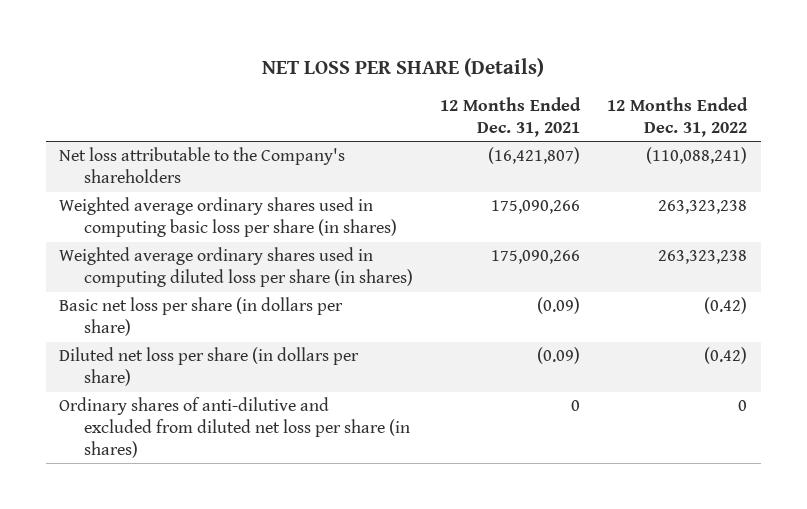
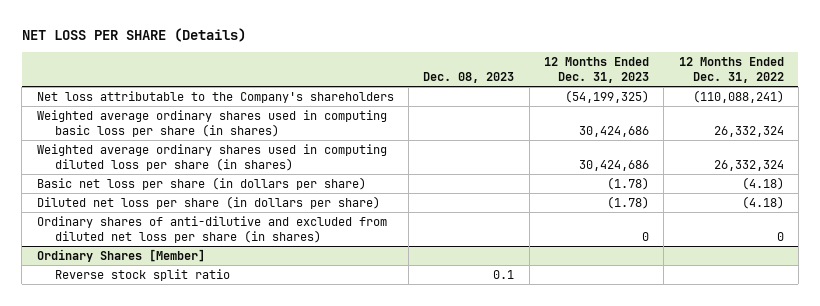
- | 12 Months Ended Dec. 31, 2021 | 12 Months Ended Dec. 31, 2022
+ | Dec. 08, 2023 | 12 Months Ended Dec. 31, 2023 | 12 Months Ended Dec. 31, 2022
- Weighted average ordinary shares used in computing basic loss per share (in shares) | 175,090,266 | 263,323,238
- Weighted average ordinary shares used in computing diluted loss per share (in shares) | 175,090,266 | 263,323,238
- Basic net loss per share (in dollars per share) | (0.09) | (0.42)
- Diluted net loss per share (in dollars per share) | (0.09) | (0.42)
+ Weighted average ordinary shares used in computing basic loss per share (in shares) | | 30,424,686 | 26,332,324
+ Weighted average ordinary shares used in computing diluted loss per share (in shares) | | 30,424,686 | 26,332,324
+ Basic net loss per share (in dollars per share) | | (1.78) | (4.18)
+ Diluted net loss per share (in dollars per share) | | (1.78) | (4.18)
+ Ordinary Shares [Member]
+ Reverse stock split ratio | 0.1 | |

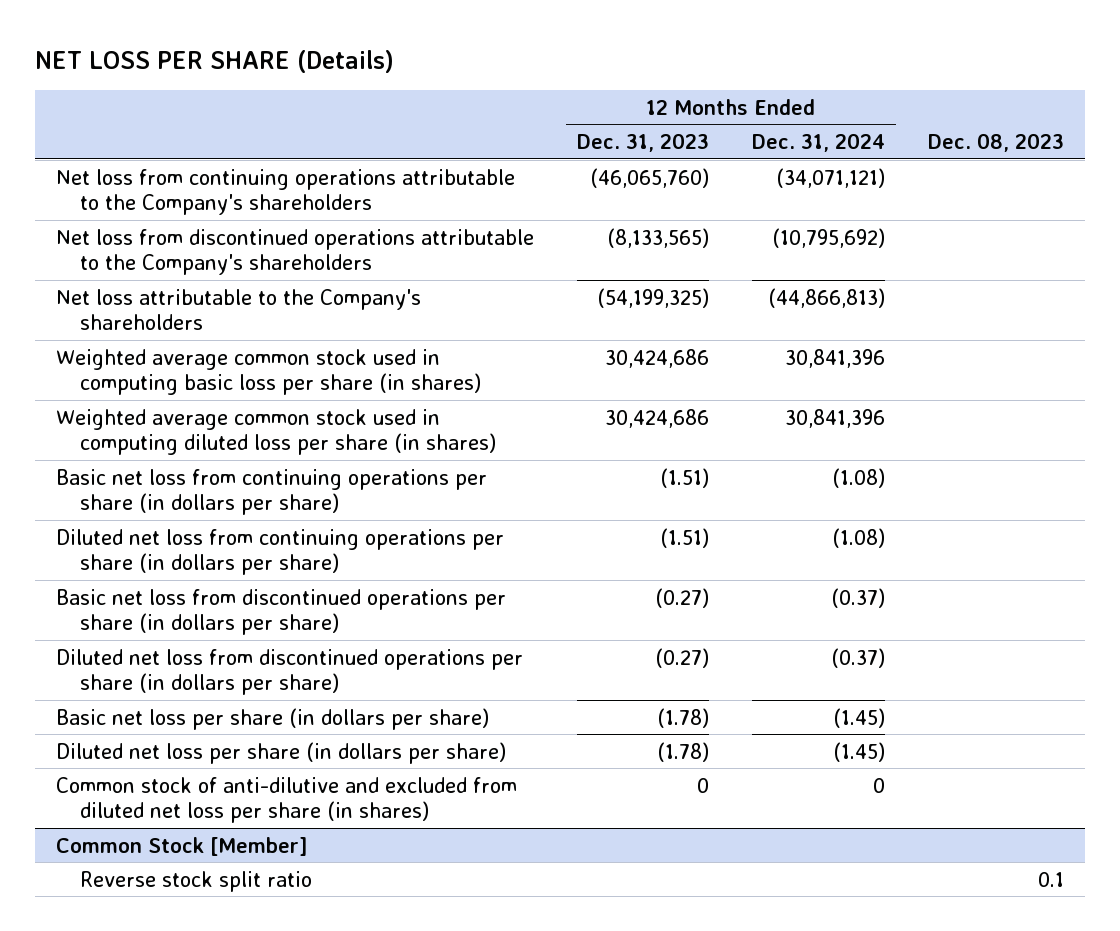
- | Dec. 08, 2023 | 12 Months Ended Dec. 31, 2023 | 12 Months Ended Dec. 31, 2022
+ | 12 Months Ended Dec. 31, 2023 | 12 Months Ended Dec. 31, 2024 | Dec. 08, 2023
+ Net loss from continuing operations attributable to the Company's shareholders | (46,065,760) | (34,071,121) |
+ Net loss from discontinued operations attributable to the Company's shareholders | (8,133,565) | (10,795,692) |
- Weighted average ordinary shares used in computing basic loss per share (in shares) | | 30,424,686 | 26,332,324
- Weighted average ordinary shares used in computing diluted loss per share (in shares) | | 30,424,686 | 26,332,324
+ Weighted average common stock used in computing basic loss per share (in shares) | 30,424,686 | 30,841,396 |
+ Weighted average common stock used in computing diluted loss per share (in shares) | 30,424,686 | 30,841,396 |
+ Basic net loss from continuing operations per share (in dollars per share) | (1.51) | (1.08) |
+ Diluted net loss from continuing operations per share (in dollars per share) | (1.51) | (1.08) |
+ Basic net loss from discontinued operations per share (in dollars per share) | (0.27) | (0.37) |
+ Diluted net loss from discontinued operations per share (in dollars per share) | (0.27) | (0.37) |
- Ordinary shares of anti-dilutive and excluded from diluted net loss per share (in shares) | | 0 | 0
- Ordinary Shares [Member]
+ Common stock of anti-dilutive and excluded from diluted net loss per share (in shares) | 0 | 0 |
+ Common Stock [Member]

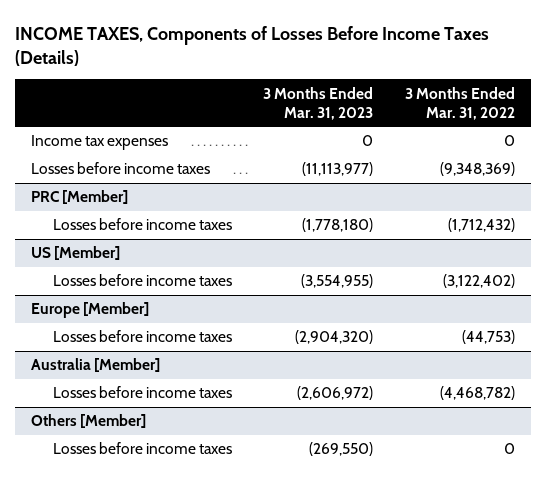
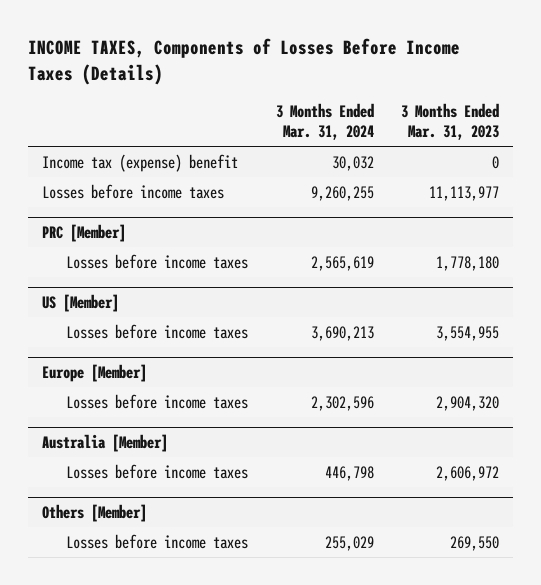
- | 3 Months Ended Mar. 31, 2023 | 3 Months Ended Mar. 31, 2022
+ | 3 Months Ended Mar. 31, 2024 | 3 Months Ended Mar. 31, 2023
- Income tax expenses | 0 | 0
- Losses before income taxes | (11,113,977) | (9,348,369)
+ Income tax (expense) benefit | 30,032 | 0
+ Losses before income taxes | 9,260,255 | 11,113,977
@ PRC [Member]
- Losses before income taxes | (1,778,180) | (1,712,432)
+ Losses before income taxes | 2,565,619 | 1,778,180
@ US [Member]
- Losses before income taxes | (3,554,955) | (3,122,402)
+ Losses before income taxes | 3,690,213 | 3,554,955
@ Europe [Member]
- Losses before income taxes | (2,904,320) | (44,753)
+ Losses before income taxes | 2,302,596 | 2,904,320
@ Australia [Member]
- Losses before income taxes | (2,606,972) | (4,468,782)
+ Losses before income taxes | 446,798 | 2,606,972
@ Others [Member]
- Losses before income taxes | (269,550) | 0
+ Losses before income taxes | 255,029 | 269,550

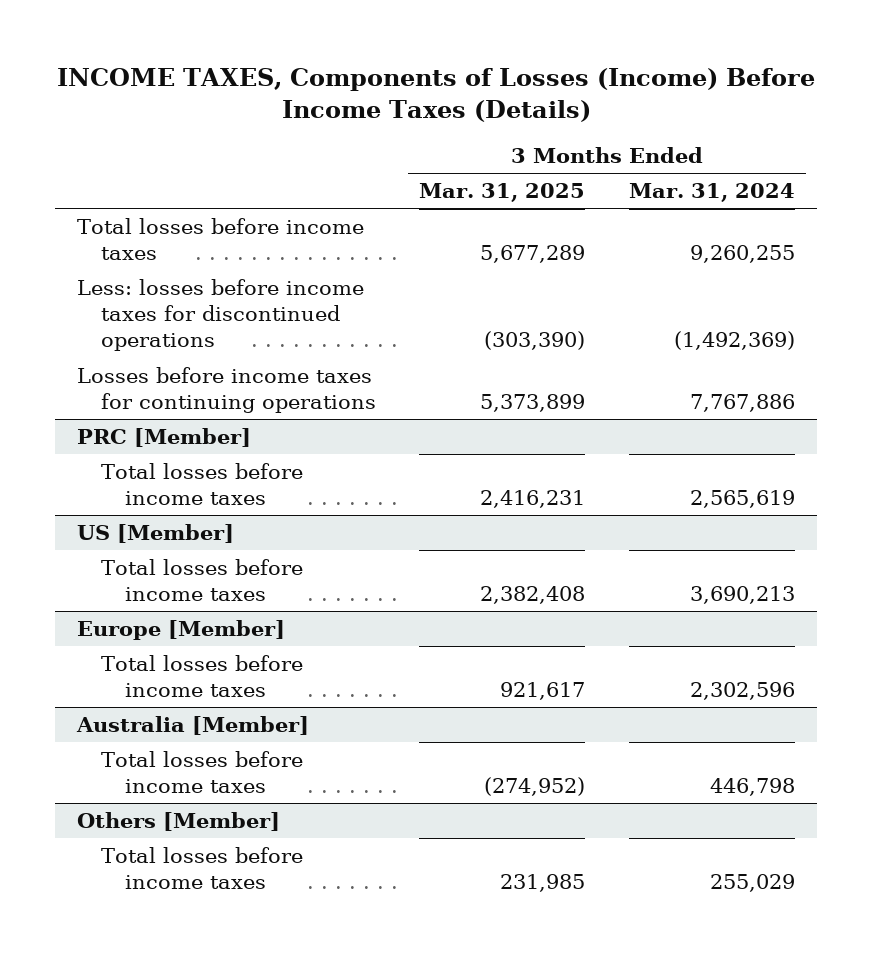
- INCOME TAXES, Components of Losses Before Income Taxes (Details)
+ INCOME TAXES, Components of Losses (Income) Before Income Taxes (Details)
- | 3 Months Ended Mar. 31, 2024 | 3 Months Ended Mar. 31, 2023
+ | 3 Months Ended Mar. 31, 2025 | 3 Months Ended Mar. 31, 2024
- Income tax (expense) benefit | 30,032 | 0
- Losses before income taxes | 9,260,255 | 11,113,977
+ Total losses before income taxes | 5,677,289 | 9,260,255
+ Less: losses before income taxes for discontinued operations | (303,390) | (1,492,369)
+ Losses before income taxes for continuing operations | 5,373,899 | 7,767,886
@ PRC [Member]
- Losses before income taxes | 2,565,619 | 1,778,180
+ Total losses before income taxes | 2,416,231 | 2,565,619
@ US [Member]
- Losses before income taxes | 3,690,213 | 3,554,955
+ Total losses before income taxes | 2,382,408 | 3,690,213
@ Europe [Member]
- Losses before income taxes | 2,302,596 | 2,904,320
+ Total losses before income taxes | 921,617 | 2,302,596
@ Australia [Member]
- Losses before income taxes | 446,798 | 2,606,972
+ Total losses before income taxes | (274,952) | 446,798
@ Others [Member]
- Losses before income taxes | 255,029 | 269,550
+ Total losses before income taxes | 231,985 | 255,029

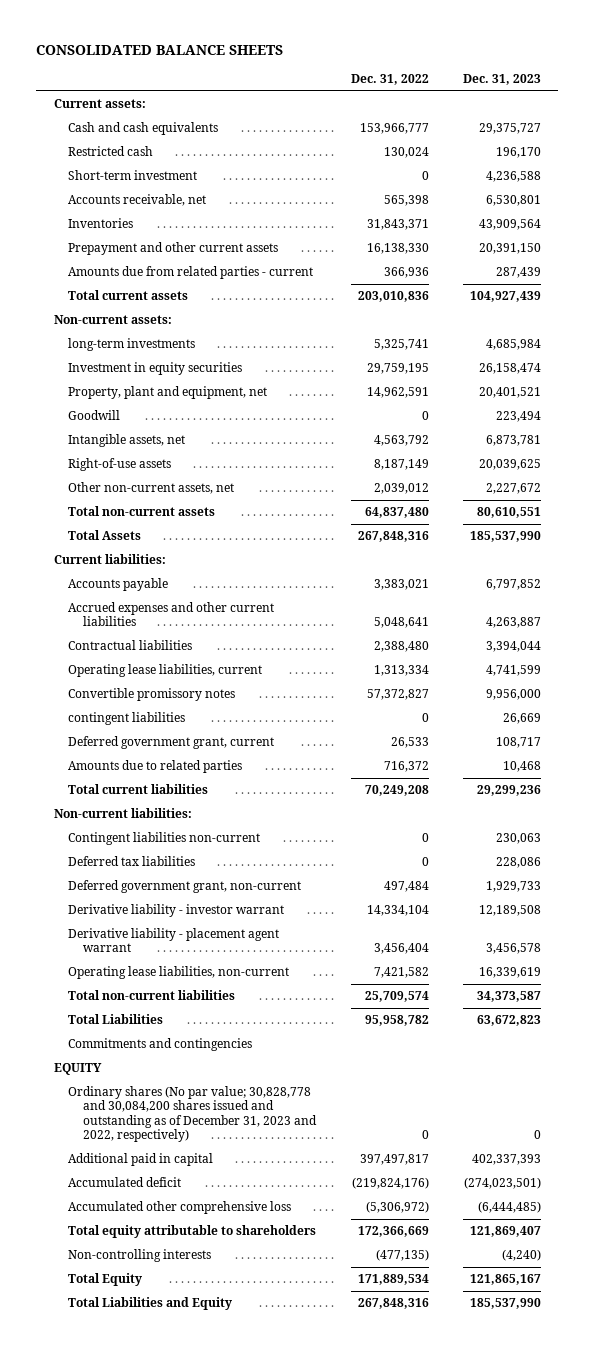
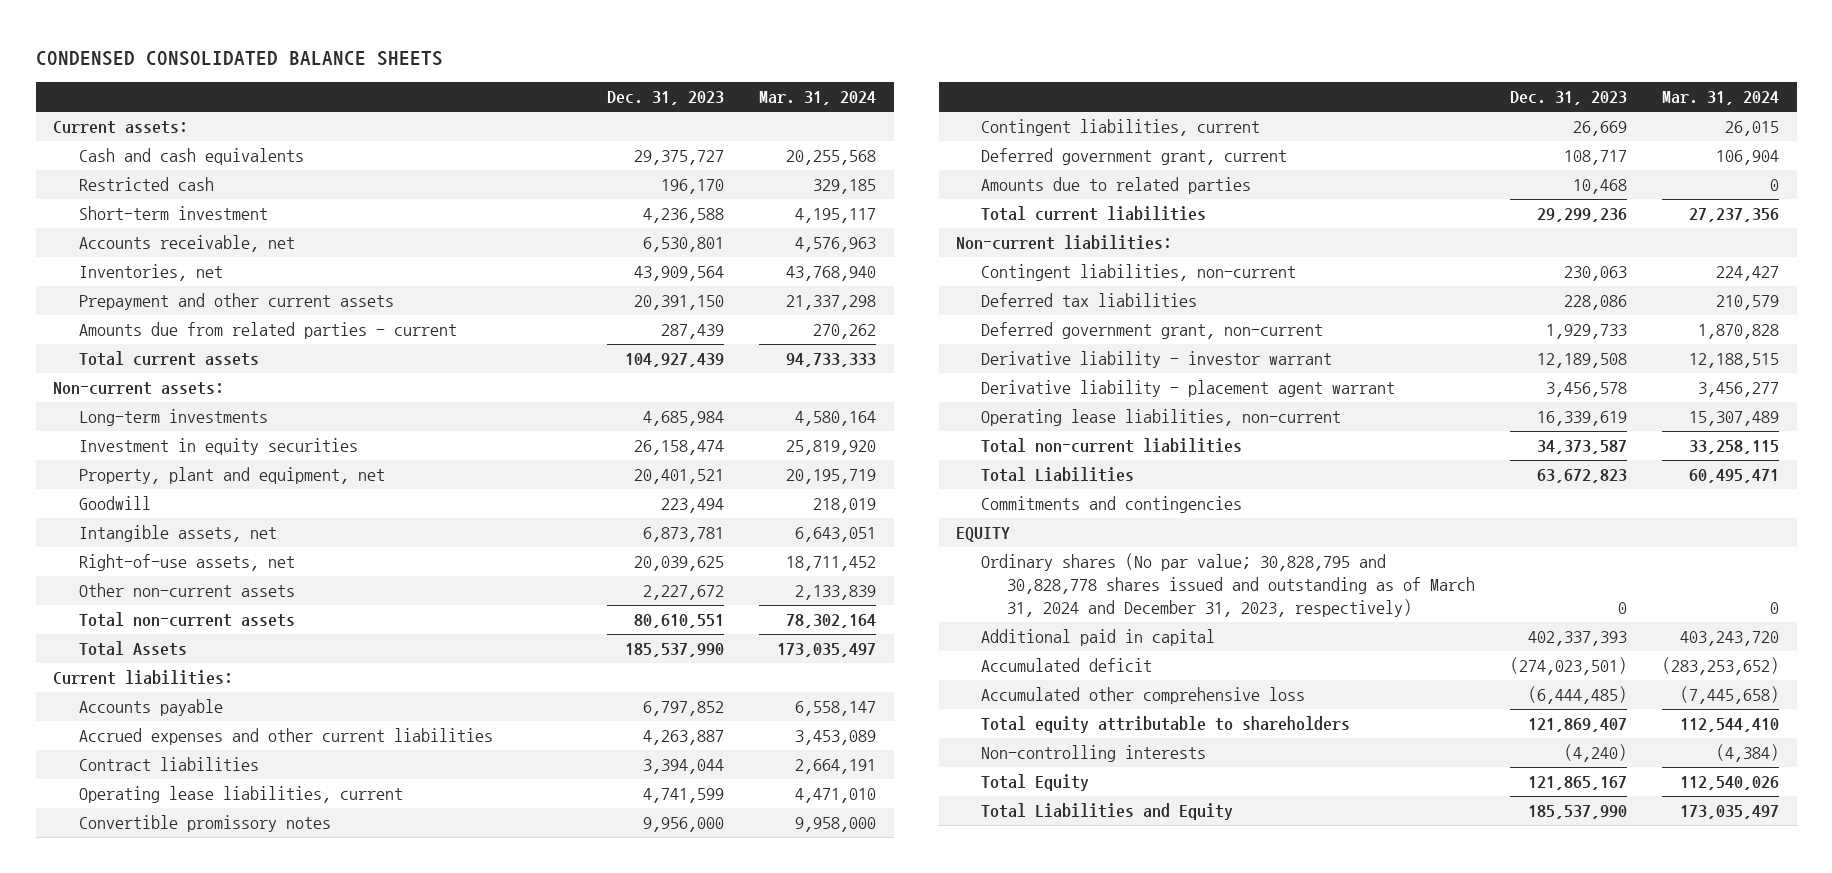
- CONSOLIDATED BALANCE SHEETS
+ CONDENSED CONSOLIDATED BALANCE SHEETS
- | Dec. 31, 2022 | Dec. 31, 2023
+ | Dec. 31, 2023 | Mar. 31, 2024
- Inventories | 31,843,371 | 43,909,564
+ Inventories, net | 43,909,564 | 43,768,940
- long-term investments | 5,325,741 | 4,685,984
+ Long-term investments | 4,685,984 | 4,580,164
- Right-of-use assets | 8,187,149 | 20,039,625
- Other non-current assets, net | 2,039,012 | 2,227,672
+ Right-of-use assets, net | 20,039,625 | 18,711,452
+ Other non-current assets | 2,227,672 | 2,133,839
- Contractual liabilities | 2,388,480 | 3,394,044
+ Contract liabilities | 3,394,044 | 2,664,191
- contingent liabilities | 0 | 26,669
+ Contingent liabilities, current | 26,669 | 26,015
- Contingent liabilities non-current | 0 | 230,063
+ Contingent liabilities, non-current | 230,063 | 224,427
- Ordinary shares (No par value; 30,828,778 and 30,084,200 shares issued and outstanding as of December 31, 2023 and 2022, respectively) | 0 | 0
+ Ordinary shares (No par value; 30,828,795 and 30,828,778 shares issued and outstanding as of March 31, 2024 and December 31, 2023, respectively) | 0 | 0

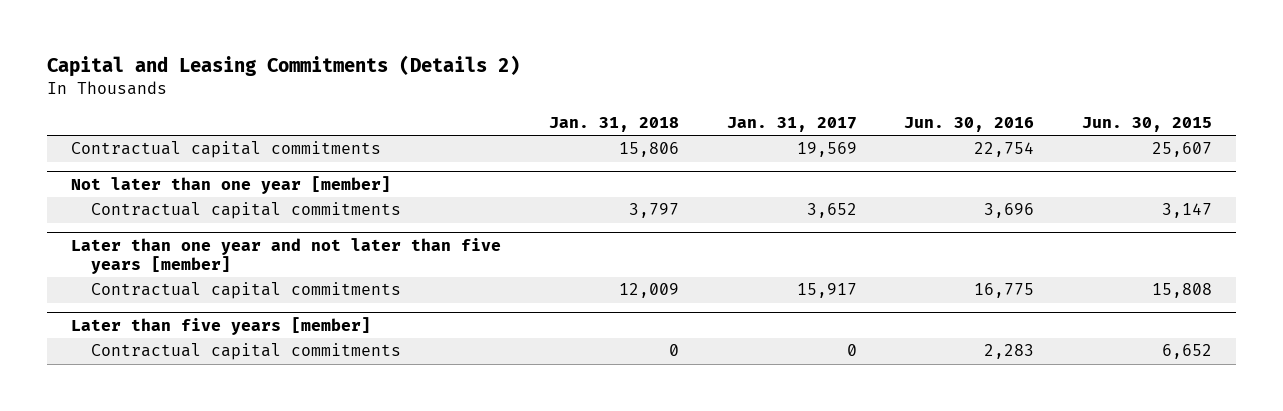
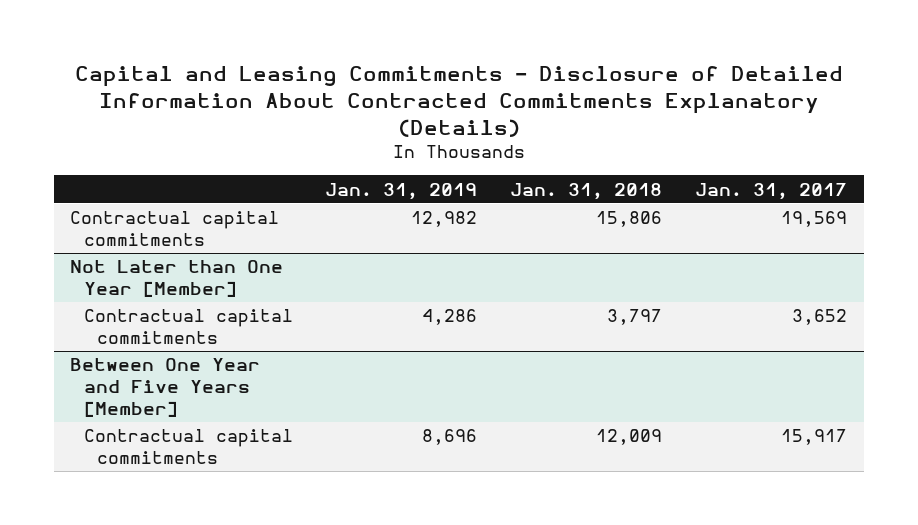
- Capital and Leasing Commitments (Details 2)
+ Capital and Leasing Commitments - Disclosure of Detailed Information About Contracted Commitments Explanatory (Details)
- | Jan. 31, 2018 | Jan. 31, 2017 | Jun. 30, 2016 | Jun. 30, 2015
+ | Jan. 31, 2019 | Jan. 31, 2018 | Jan. 31, 2017
- Not later than one year [member]
+ Not Later than One Year [Member]
- Later than one year and not later than five years [member]
+ Between One Year and Five Years [Member]
- Later than five years [member]
- Contractual capital commitments | 0 | 0 | 2,283 | 6,652

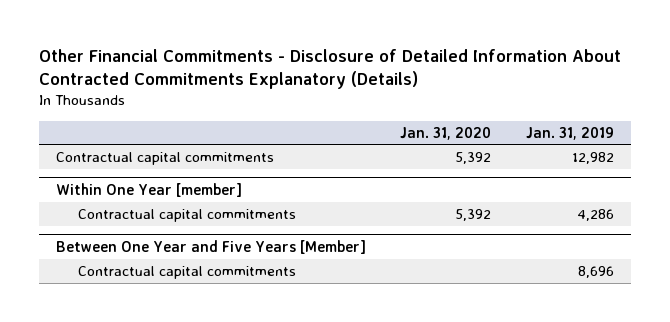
- Capital and Leasing Commitments - Disclosure of Detailed Information About Contracted Commitments Explanatory (Details)
+ Other Financial Commitments - Disclosure of Detailed Information About Contracted Commitments Explanatory (Details)
- | Jan. 31, 2019 | Jan. 31, 2018 | Jan. 31, 2017
+ | Jan. 31, 2020 | Jan. 31, 2019
- Not Later than One Year [Member]
+ Within One Year [member]

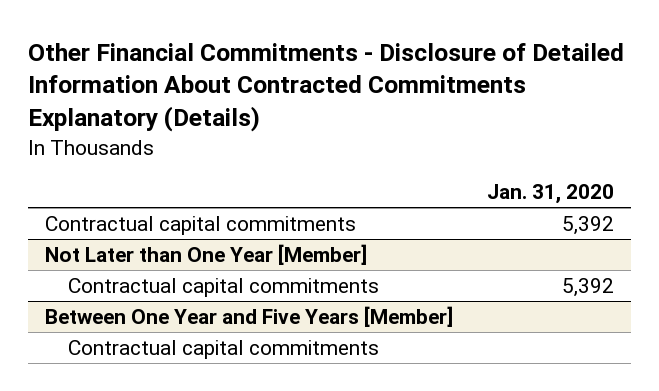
- | Jan. 31, 2020 | Jan. 31, 2019
+ | Jan. 31, 2020
- Within One Year [member]
+ Not Later than One Year [Member]

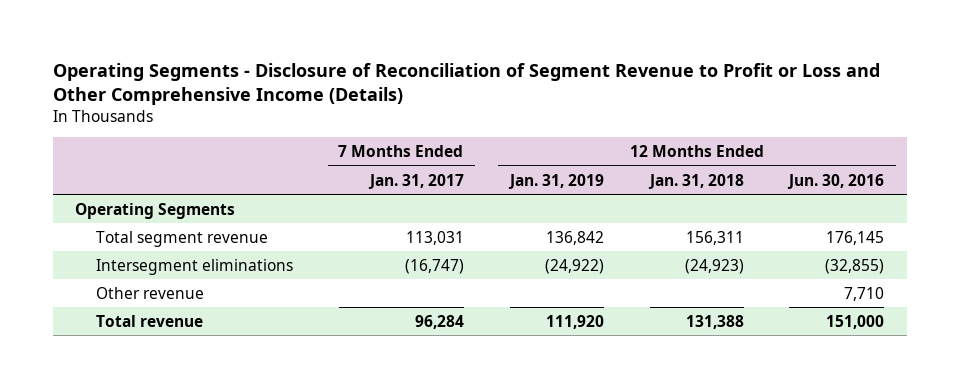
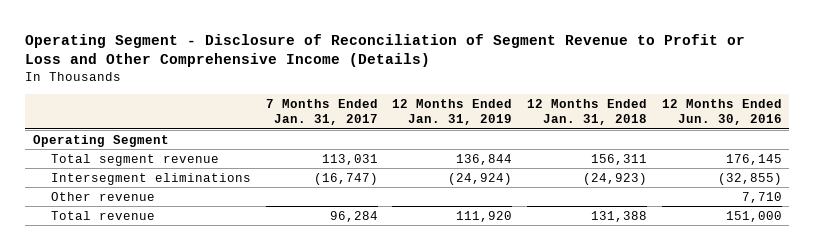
- Operating Segments - Disclosure of Reconciliation of Segment Revenue to Profit or Loss and Other Comprehensive Income (Details)
+ Operating Segment - Disclosure of Reconciliation of Segment Revenue to Profit or Loss and Other Comprehensive Income (Details)
- Operating Segments
- Total segment revenue | 113,031 | 136,842 | 156,311 | 176,145
- Intersegment eliminations | (16,747) | (24,922) | (24,923) | (32,855)
+ Operating Segment
+ Total segment revenue | 113,031 | 136,844 | 156,311 | 176,145
+ Intersegment eliminations | (16,747) | (24,924) | (24,923) | (32,855)

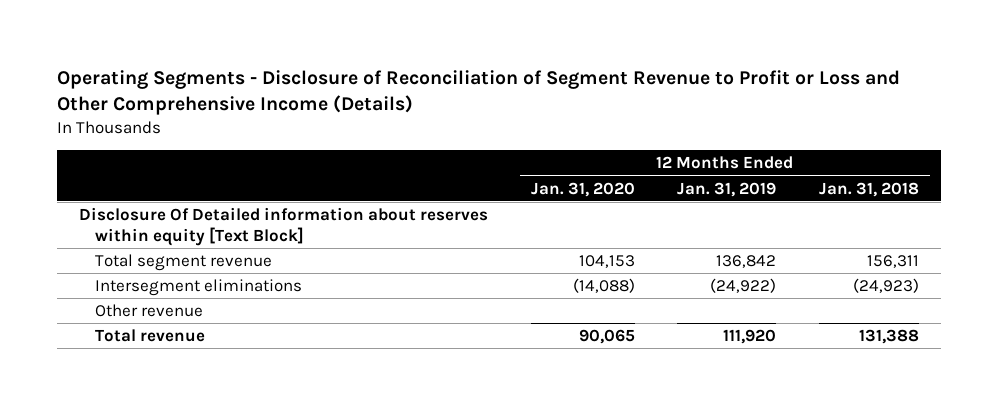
- Operating Segment - Disclosure of Reconciliation of Segment Revenue to Profit or Loss and Other Comprehensive Income (Details)
+ Operating Segments - Disclosure of Reconciliation of Segment Revenue to Profit or Loss and Other Comprehensive Income (Details)
- | 7 Months Ended Jan. 31, 2017 | 12 Months Ended Jan. 31, 2019 | 12 Months Ended Jan. 31, 2018 | 12 Months Ended Jun. 30, 2016
+ | 12 Months Ended Jan. 31, 2020 | 12 Months Ended Jan. 31, 2019 | 12 Months Ended Jan. 31, 2018
- Operating Segment
- Total segment revenue | 113,031 | 136,844 | 156,311 | 176,145
- Intersegment eliminations | (16,747) | (24,924) | (24,923) | (32,855)
+ Disclosure Of Detailed information about reserves within equity [Text Block]
+ Total segment revenue | 104,153 | 136,842 | 156,311
+ Intersegment eliminations | (14,088) | (24,922) | (24,923)

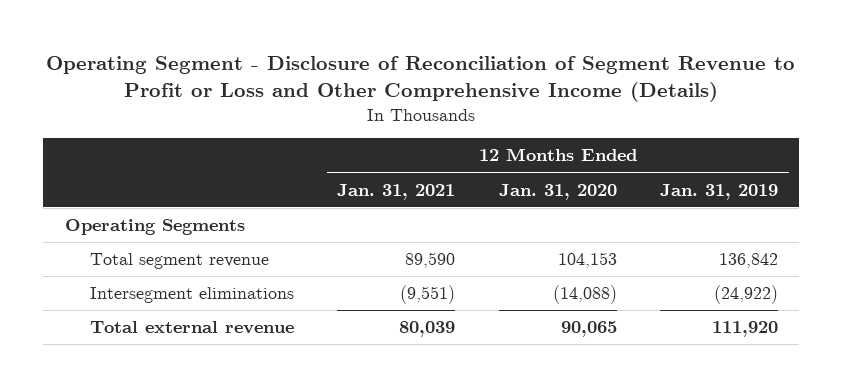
- Operating Segments - Disclosure of Reconciliation of Segment Revenue to Profit or Loss and Other Comprehensive Income (Details)
+ Operating Segment - Disclosure of Reconciliation of Segment Revenue to Profit or Loss and Other Comprehensive Income (Details)
- | 12 Months Ended Jan. 31, 2020 | 12 Months Ended Jan. 31, 2019 | 12 Months Ended Jan. 31, 2018
+ | 12 Months Ended Jan. 31, 2021 | 12 Months Ended Jan. 31, 2020 | 12 Months Ended Jan. 31, 2019
- Disclosure Of Detailed information about reserves within equity [Text Block]
+ Operating Segments
- Other revenue
- Total revenue | 90,065 | 111,920 | 131,388
+ Total external revenue | 80,039 | 90,065 | 111,920

